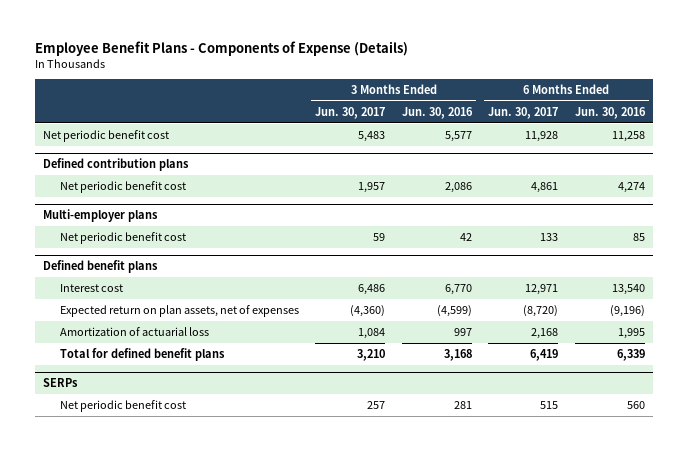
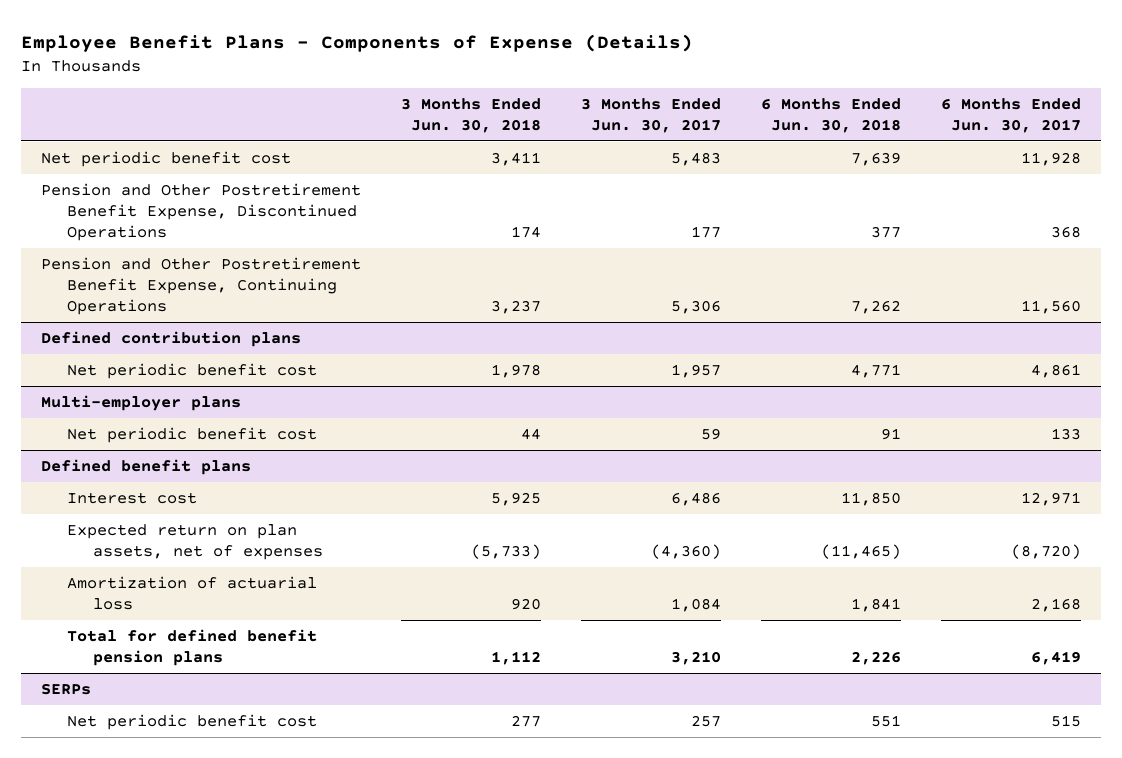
- | 3 Months Ended Jun. 30, 2017 | 3 Months Ended Jun. 30, 2016 | 6 Months Ended Jun. 30, 2017 | 6 Months Ended Jun. 30, 2016
+ | 3 Months Ended Jun. 30, 2018 | 3 Months Ended Jun. 30, 2017 | 6 Months Ended Jun. 30, 2018 | 6 Months Ended Jun. 30, 2017
+ Pension and Other Postretirement Benefit Expense, Discontinued Operations | 174 | 177 | 377 | 368
+ Pension and Other Postretirement Benefit Expense, Continuing Operations | 3,237 | 5,306 | 7,262 | 11,560
@ Defined benefit plans
- Total for defined benefit plans | 3,210 | 3,168 | 6,419 | 6,339
+ Total for defined benefit pension plans | 1,112 | 3,210 | 2,226 | 6,419

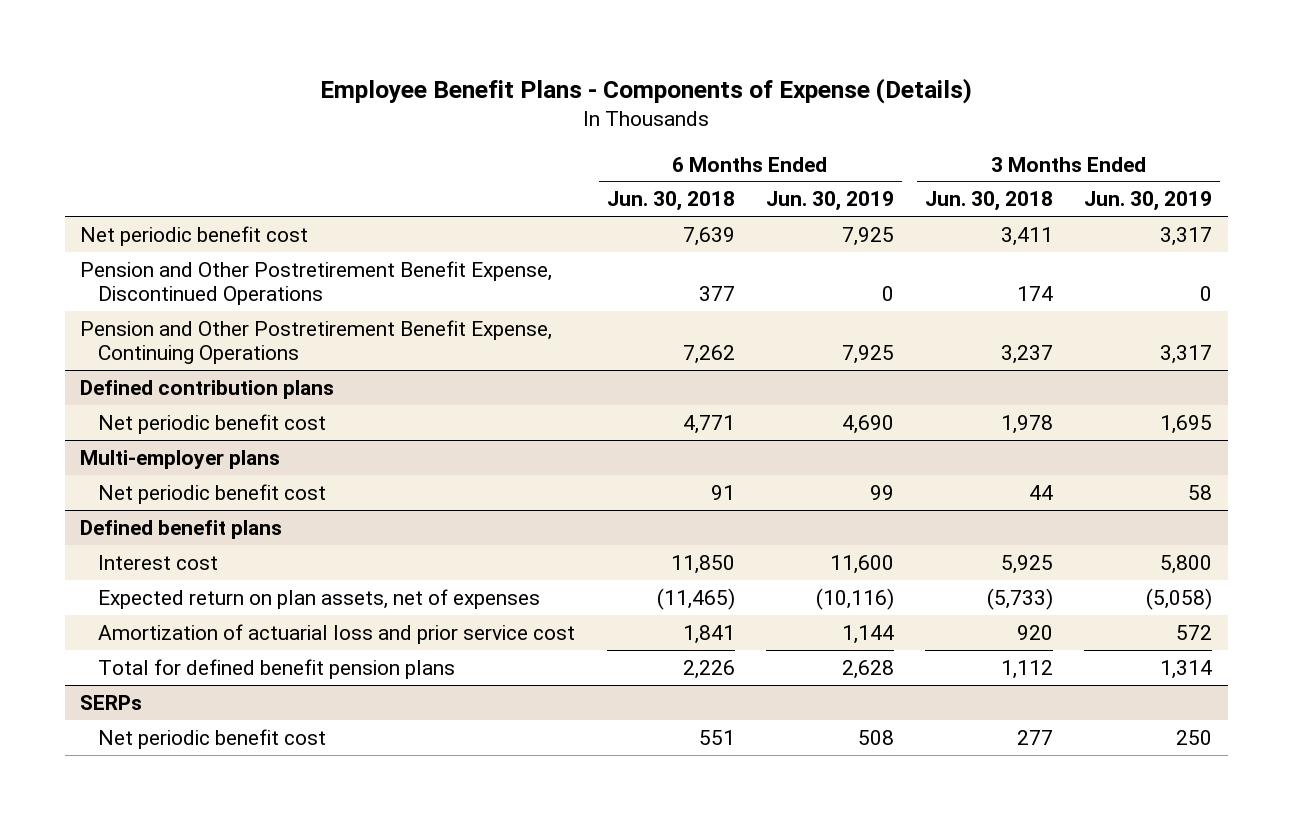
- | 3 Months Ended Jun. 30, 2018 | 3 Months Ended Jun. 30, 2017 | 6 Months Ended Jun. 30, 2018 | 6 Months Ended Jun. 30, 2017
+ | 6 Months Ended Jun. 30, 2018 | 6 Months Ended Jun. 30, 2019 | 3 Months Ended Jun. 30, 2018 | 3 Months Ended Jun. 30, 2019
@ Defined benefit plans
- Amortization of actuarial loss | 920 | 1,084 | 1,841 | 2,168
+ Amortization of actuarial loss and prior service cost | 1,841 | 1,144 | 920 | 572

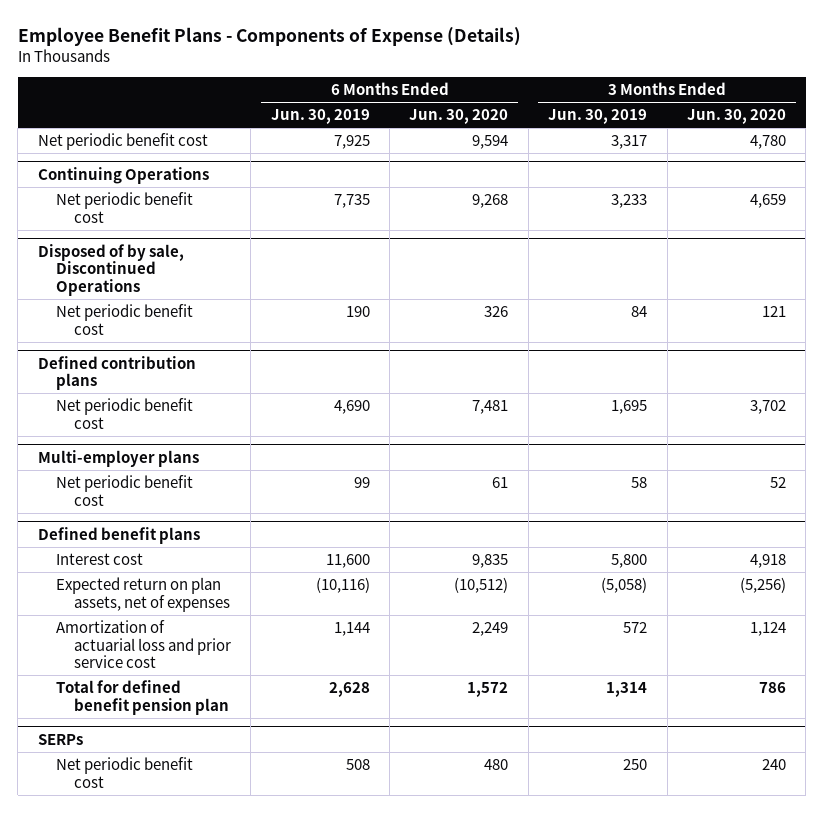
- | 6 Months Ended Jun. 30, 2018 | 6 Months Ended Jun. 30, 2019 | 3 Months Ended Jun. 30, 2018 | 3 Months Ended Jun. 30, 2019
+ | 6 Months Ended Jun. 30, 2019 | 6 Months Ended Jun. 30, 2020 | 3 Months Ended Jun. 30, 2019 | 3 Months Ended Jun. 30, 2020
- Pension and Other Postretirement Benefit Expense, Discontinued Operations | 377 | 0 | 174 | 0
- Pension and Other Postretirement Benefit Expense, Continuing Operations | 7,262 | 7,925 | 3,237 | 3,317
+ Continuing Operations
+ Net periodic benefit cost | 7,735 | 9,268 | 3,233 | 4,659
+ Disposed of by sale, Discontinued Operations
+ Net periodic benefit cost | 190 | 326 | 84 | 121
@ Defined benefit plans
- Total for defined benefit pension plans | 2,226 | 2,628 | 1,112 | 1,314
+ Total for defined benefit pension plan | 2,628 | 1,572 | 1,314 | 786

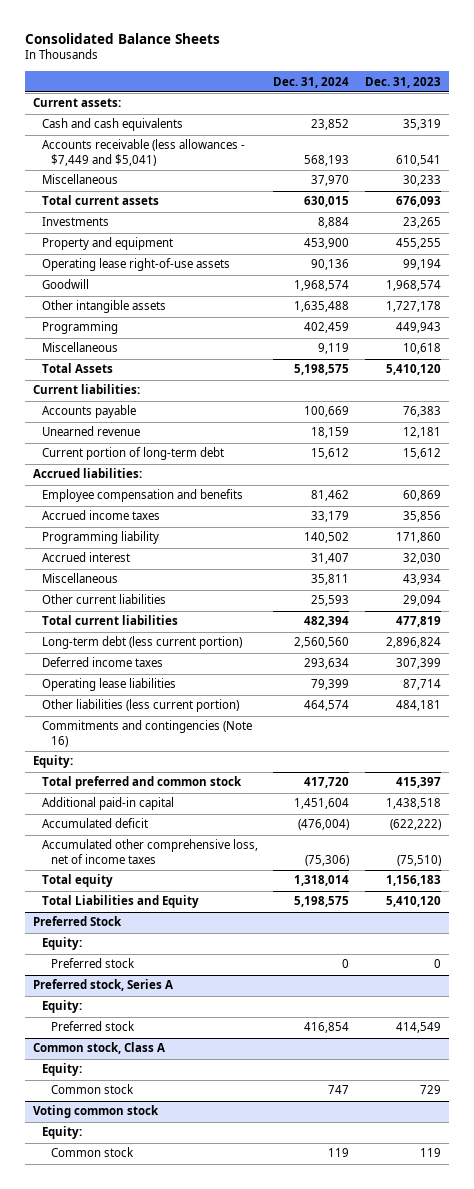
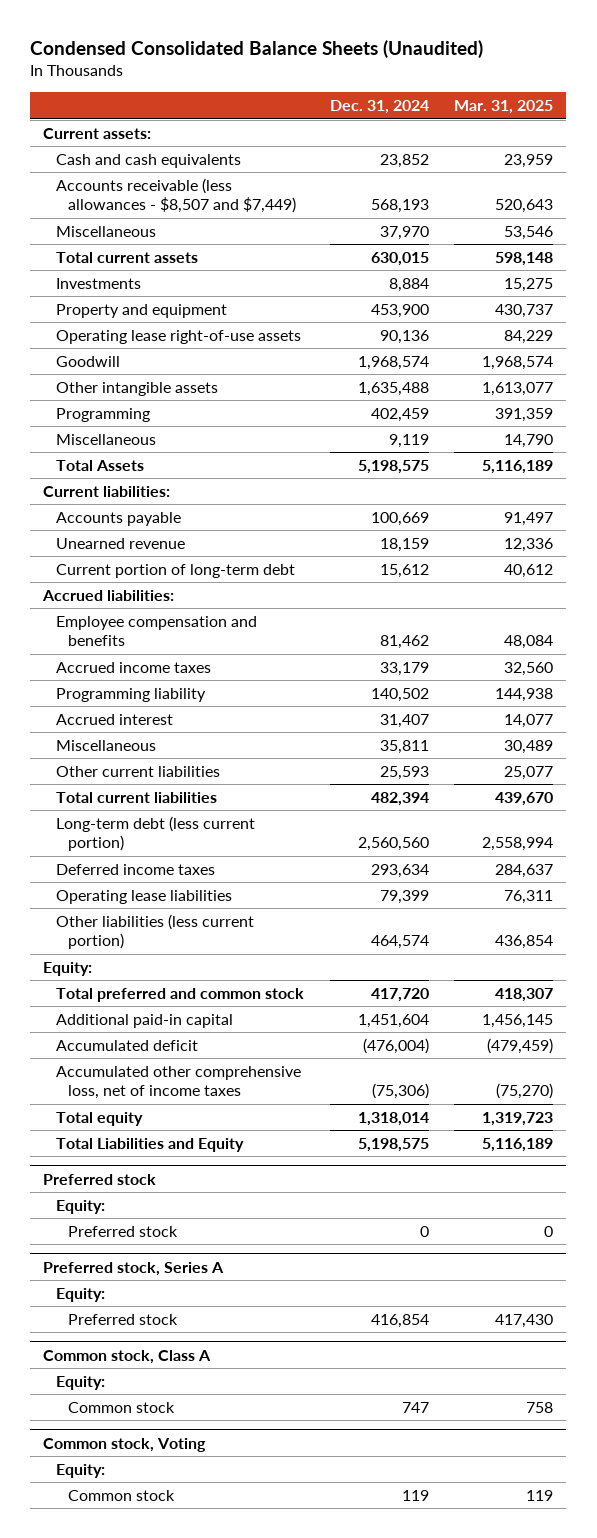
- Consolidated Balance Sheets
+ Condensed Consolidated Balance Sheets (Unaudited)
- | Dec. 31, 2024 | Dec. 31, 2023
+ | Dec. 31, 2024 | Mar. 31, 2025
- Accounts receivable (less allowances - $7,449 and $5,041) | 568,193 | 610,541
+ Accounts receivable (less allowances - $8,507 and $7,449) | 568,193 | 520,643
- Commitments and contingencies (Note 16)
- Preferred Stock
+ Preferred stock
- Voting common stock
+ Common stock, Voting

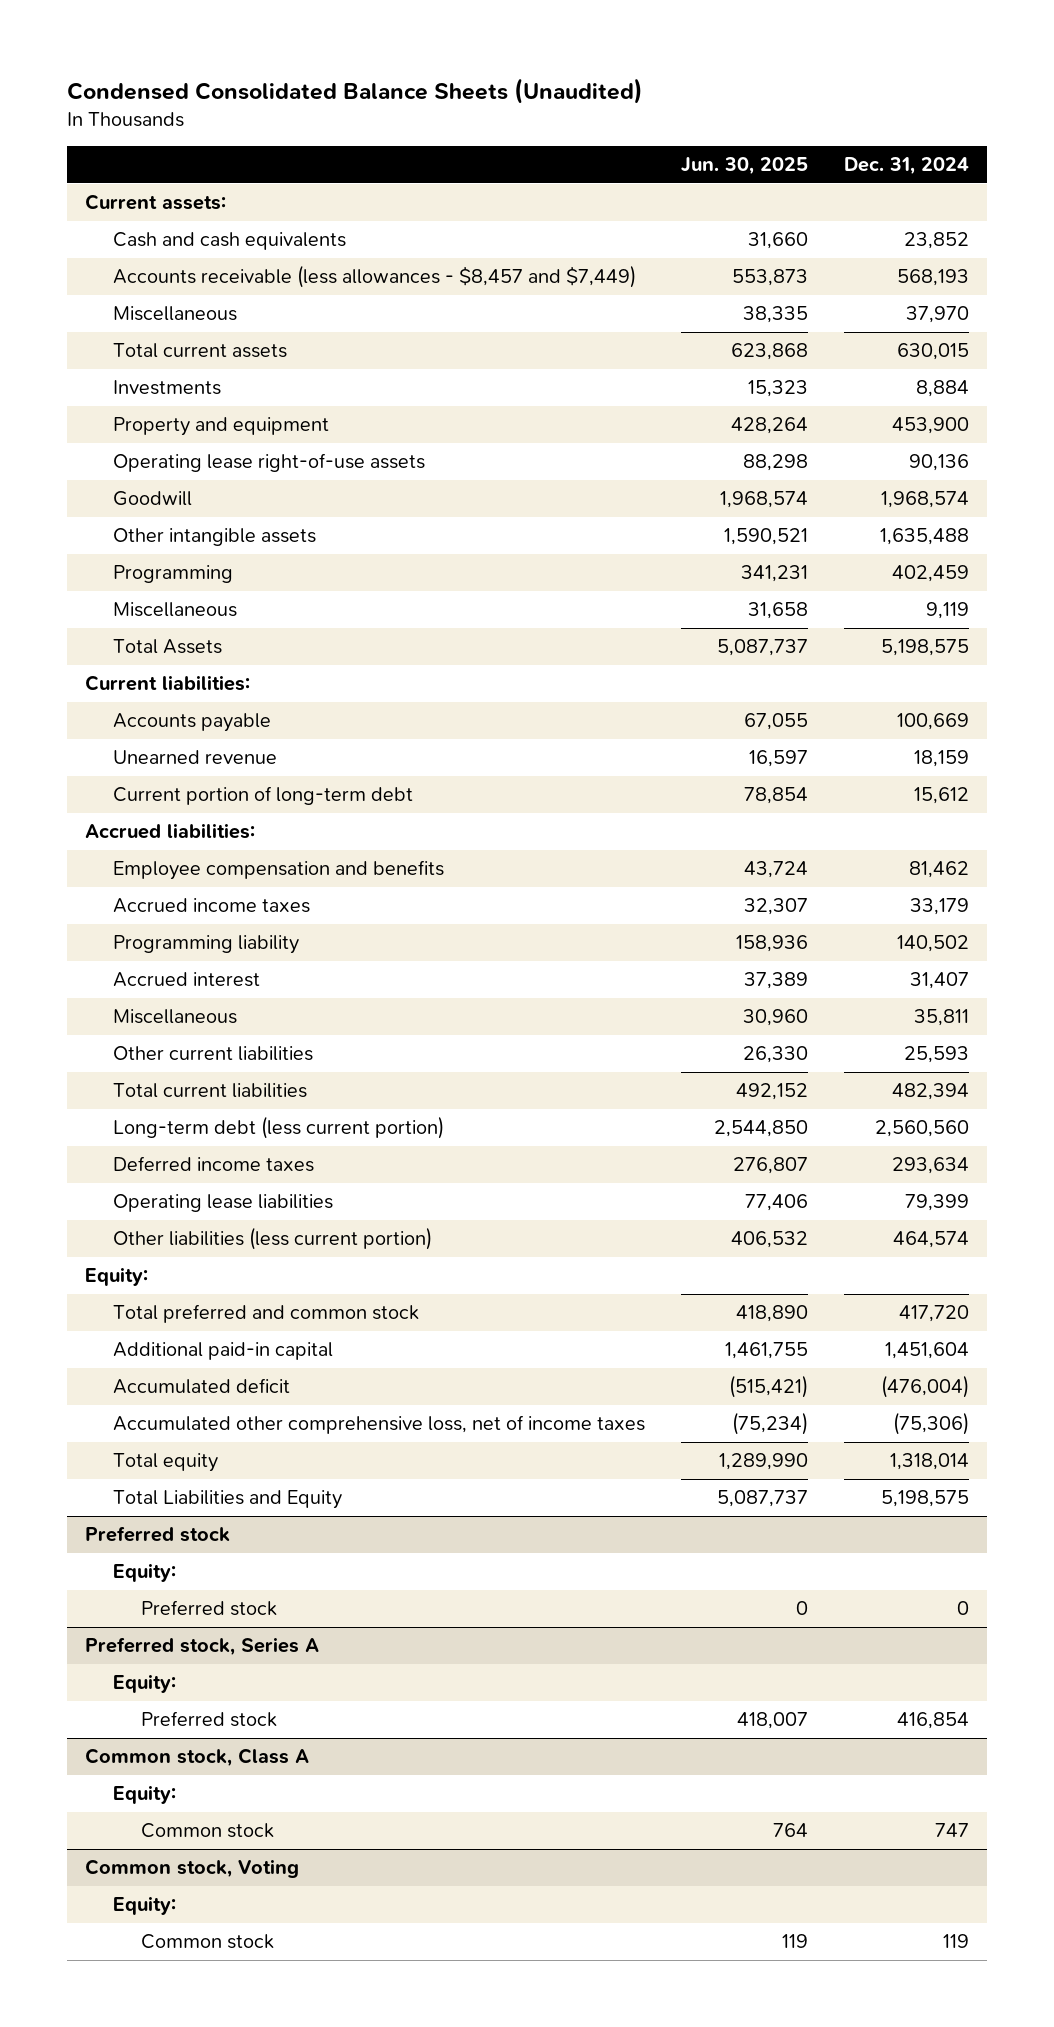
- | Dec. 31, 2024 | Mar. 31, 2025
+ | Jun. 30, 2025 | Dec. 31, 2024
- Accounts receivable (less allowances - $8,507 and $7,449) | 568,193 | 520,643
+ Accounts receivable (less allowances - $8,457 and $7,449) | 553,873 | 568,193

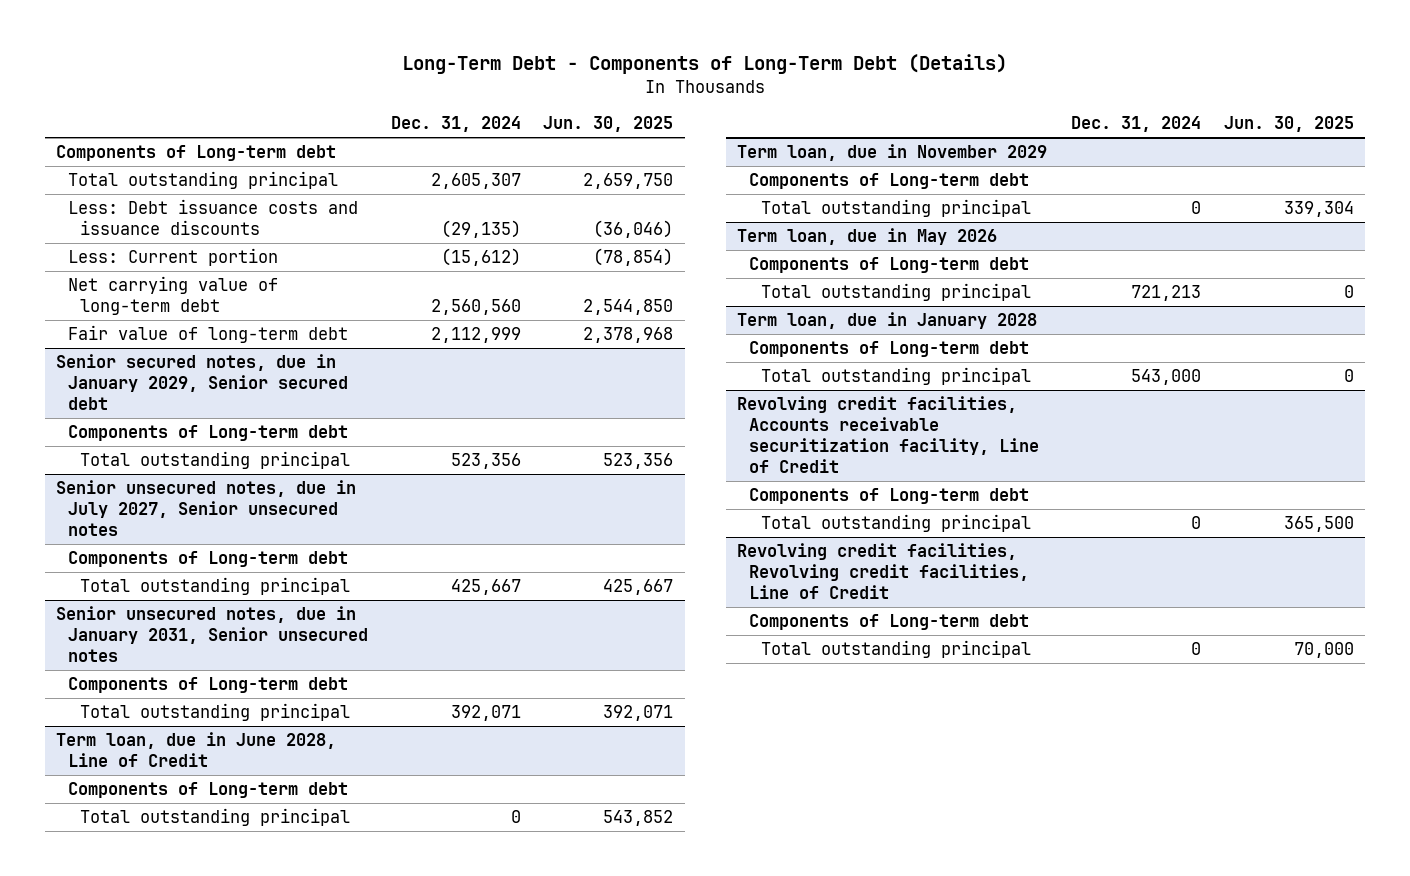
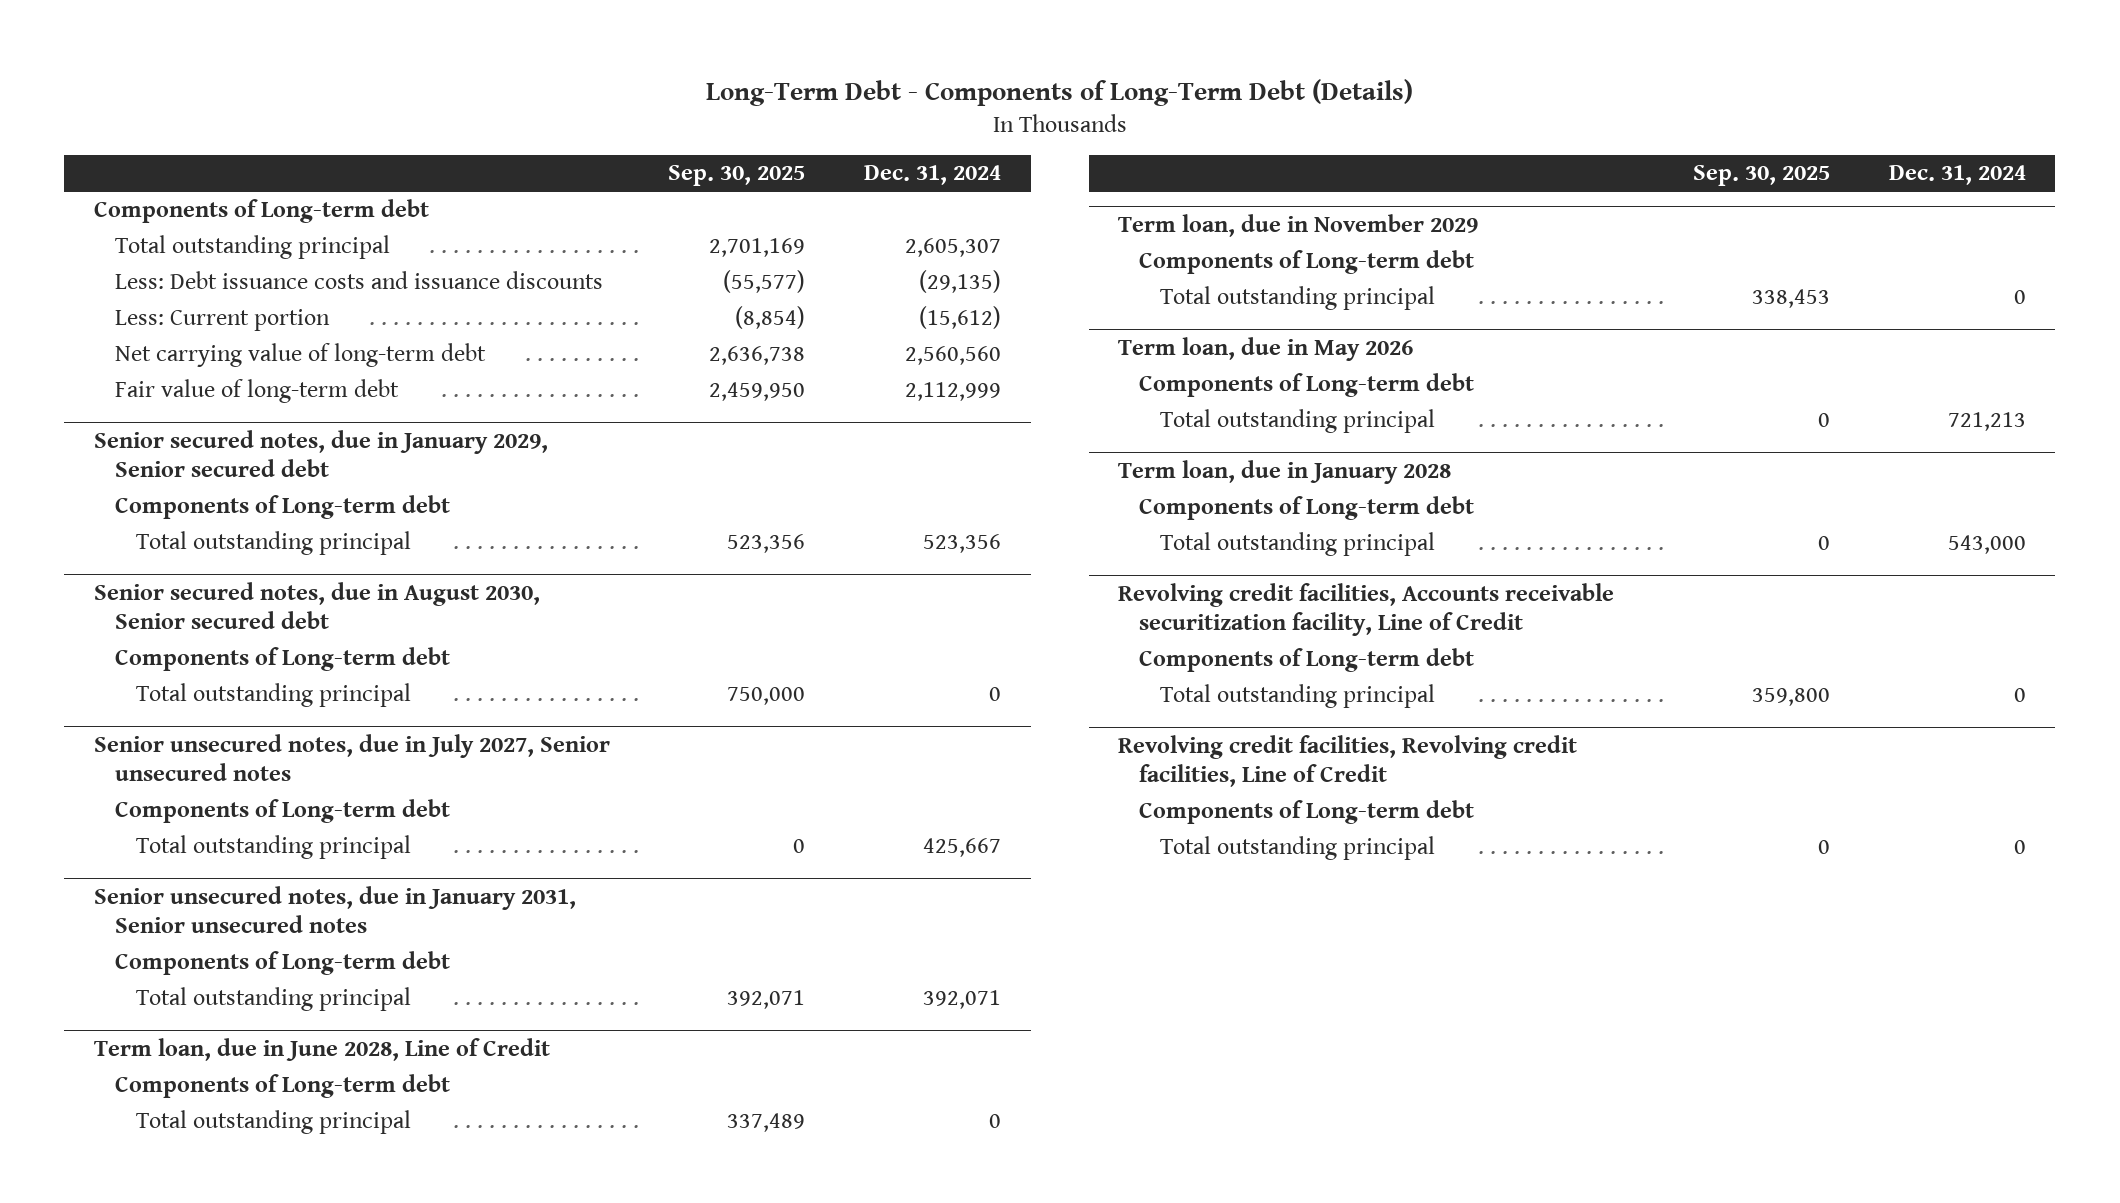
- | Dec. 31, 2024 | Jun. 30, 2025
+ | Sep. 30, 2025 | Dec. 31, 2024
+ Senior secured notes, due in August 2030, Senior secured debt
+ Components of Long-term debt
+ Total outstanding principal | 750,000 | 0

